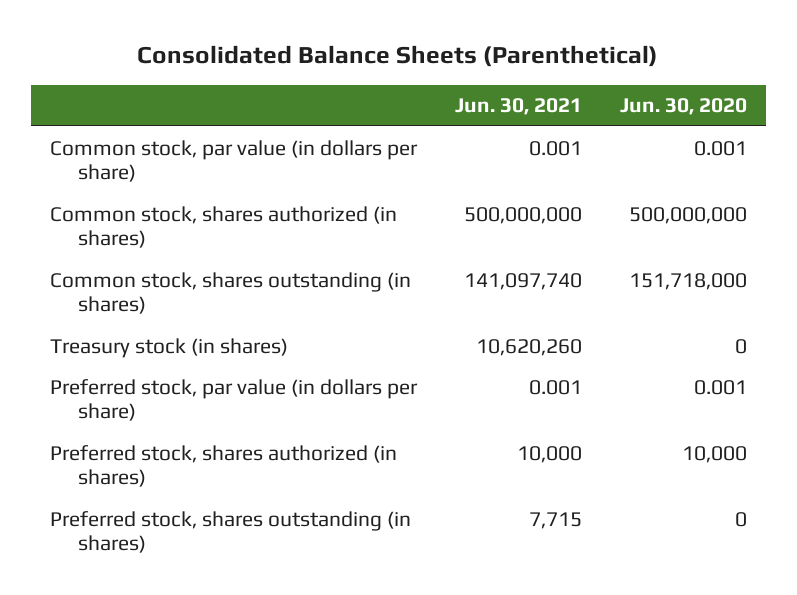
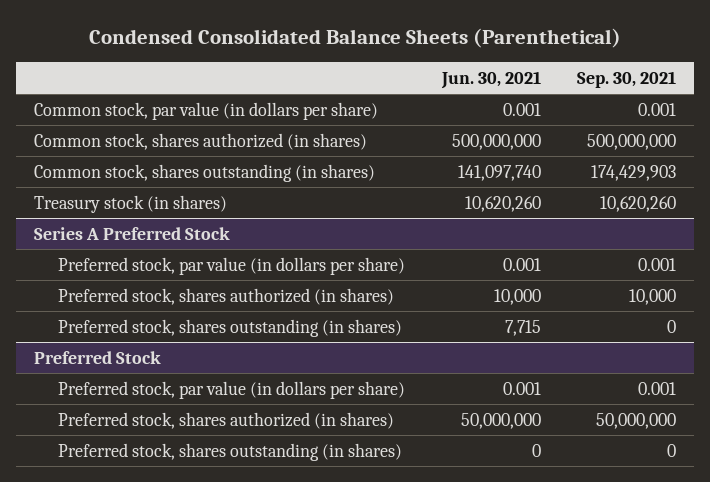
- Consolidated Balance Sheets (Parenthetical)
+ Condensed Consolidated Balance Sheets (Parenthetical)
- | Jun. 30, 2021 | Jun. 30, 2020
+ | Jun. 30, 2021 | Sep. 30, 2021
+ Series A Preferred Stock
+ Preferred Stock
+ Preferred stock, par value (in dollars per share) | 0.001 | 0.001
+ Preferred stock, shares authorized (in shares) | 50,000,000 | 50,000,000
+ Preferred stock, shares outstanding (in shares) | 0 | 0

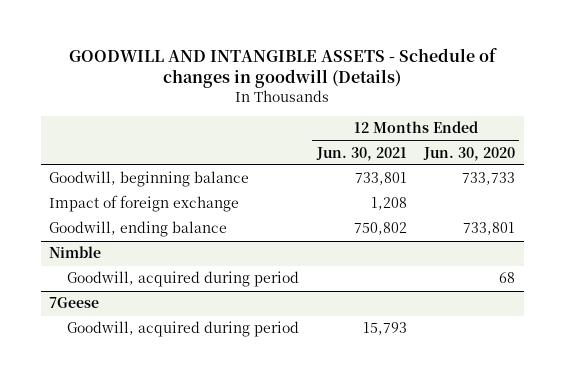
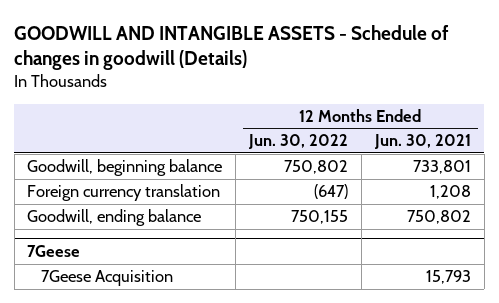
- | 12 Months Ended Jun. 30, 2021 | 12 Months Ended Jun. 30, 2020
+ | 12 Months Ended Jun. 30, 2022 | 12 Months Ended Jun. 30, 2021
- Impact of foreign exchange | 1,208 |
+ Foreign currency translation | (647) | 1,208
- Nimble
- Goodwill, acquired during period | | 68
@ 7Geese
- Goodwill, acquired during period | 15,793 |
+ 7Geese Acquisition | | 15,793

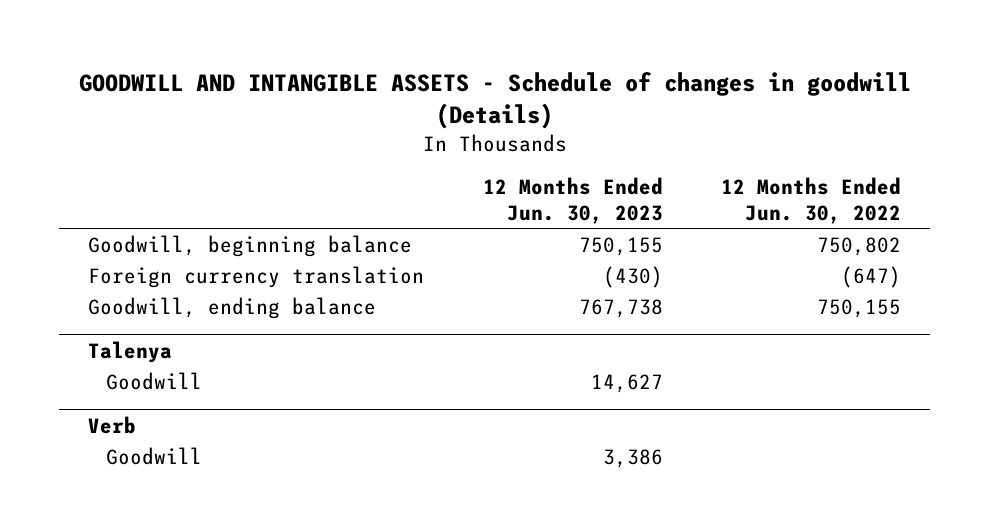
- | 12 Months Ended Jun. 30, 2022 | 12 Months Ended Jun. 30, 2021
+ | 12 Months Ended Jun. 30, 2023 | 12 Months Ended Jun. 30, 2022
- 7Geese
- 7Geese Acquisition | | 15,793
+ Talenya
+ Goodwill | 14,627 |
+ Verb
+ Goodwill | 3,386 |

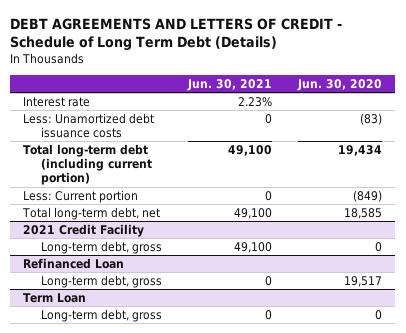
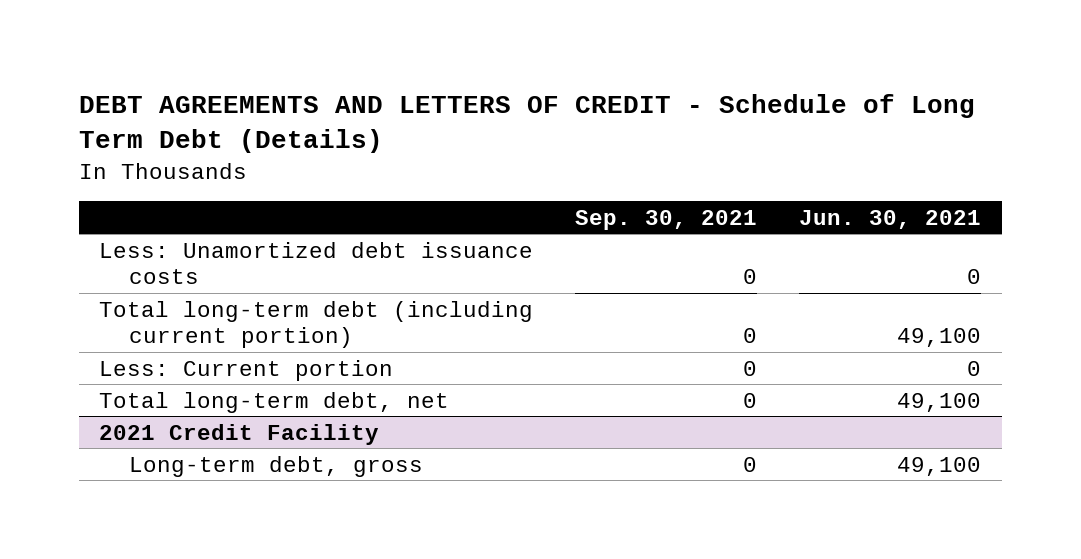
- | Jun. 30, 2021 | Jun. 30, 2020
+ | Sep. 30, 2021 | Jun. 30, 2021
- Interest rate | 2.23% |
- Refinanced Loan
- Long-term debt, gross | 0 | 19,517
- Term Loan
- Long-term debt, gross | 0 | 0

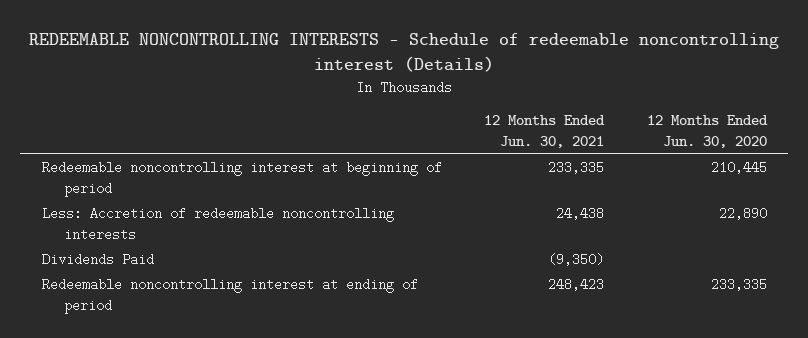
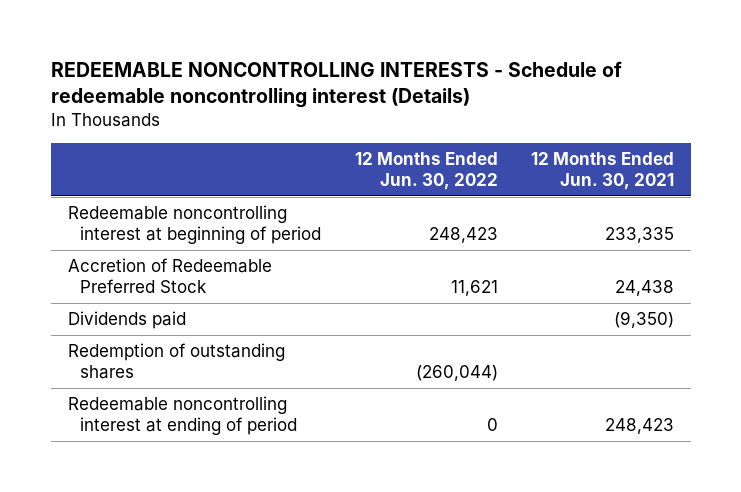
- | 12 Months Ended Jun. 30, 2021 | 12 Months Ended Jun. 30, 2020
+ | 12 Months Ended Jun. 30, 2022 | 12 Months Ended Jun. 30, 2021
- Less: Accretion of redeemable noncontrolling interests | 24,438 | 22,890
- Dividends Paid | (9,350) |
+ Accretion of Redeemable Preferred Stock | 11,621 | 24,438
+ Dividends paid | | (9,350)
+ Redemption of outstanding shares | (260,044) |

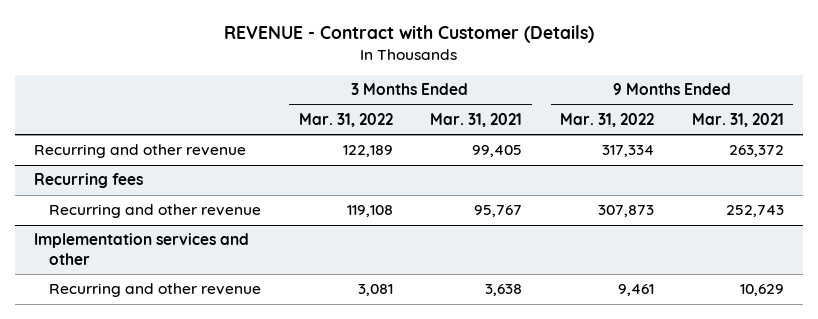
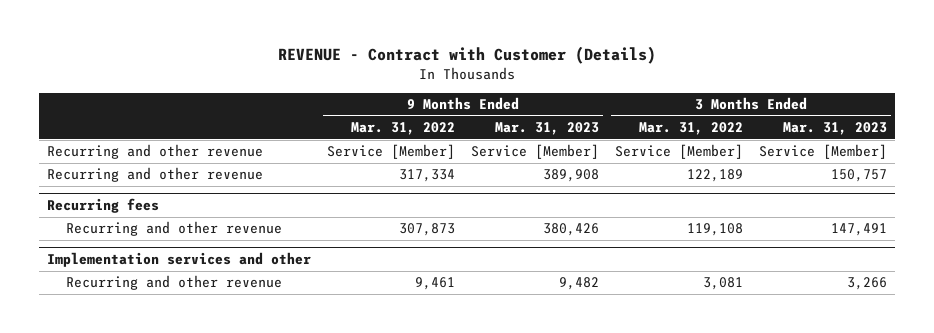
- | 3 Months Ended Mar. 31, 2022 | 3 Months Ended Mar. 31, 2021 | 9 Months Ended Mar. 31, 2022 | 9 Months Ended Mar. 31, 2021
+ | 9 Months Ended Mar. 31, 2022 | 9 Months Ended Mar. 31, 2023 | 3 Months Ended Mar. 31, 2022 | 3 Months Ended Mar. 31, 2023
+ Recurring and other revenue | Service [Member] | Service [Member] | Service [Member] | Service [Member]

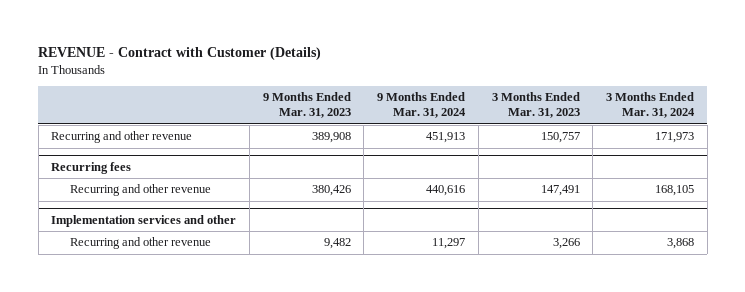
- | 9 Months Ended Mar. 31, 2022 | 9 Months Ended Mar. 31, 2023 | 3 Months Ended Mar. 31, 2022 | 3 Months Ended Mar. 31, 2023
+ | 9 Months Ended Mar. 31, 2023 | 9 Months Ended Mar. 31, 2024 | 3 Months Ended Mar. 31, 2023 | 3 Months Ended Mar. 31, 2024
- Recurring and other revenue | Service [Member] | Service [Member] | Service [Member] | Service [Member]

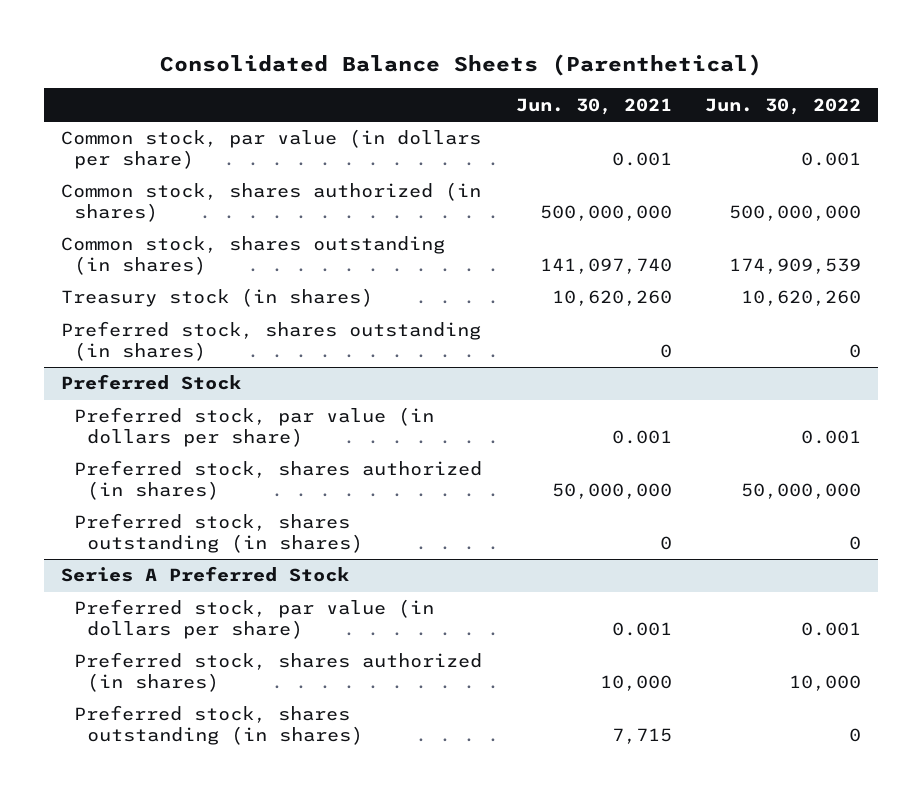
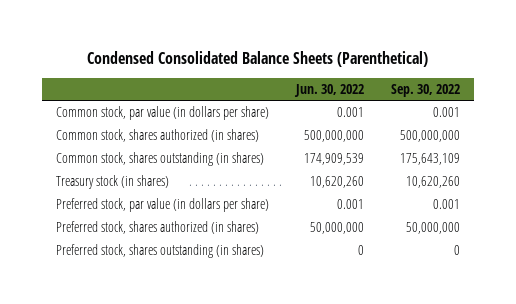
- Consolidated Balance Sheets (Parenthetical)
+ Condensed Consolidated Balance Sheets (Parenthetical)
- | Jun. 30, 2021 | Jun. 30, 2022
+ | Jun. 30, 2022 | Sep. 30, 2022
- Preferred stock, shares outstanding (in shares) | 0 | 0
- Preferred Stock
- Series A Preferred Stock
- Preferred stock, par value (in dollars per share) | 0.001 | 0.001
- Preferred stock, shares authorized (in shares) | 10,000 | 10,000
- Preferred stock, shares outstanding (in shares) | 7,715 | 0

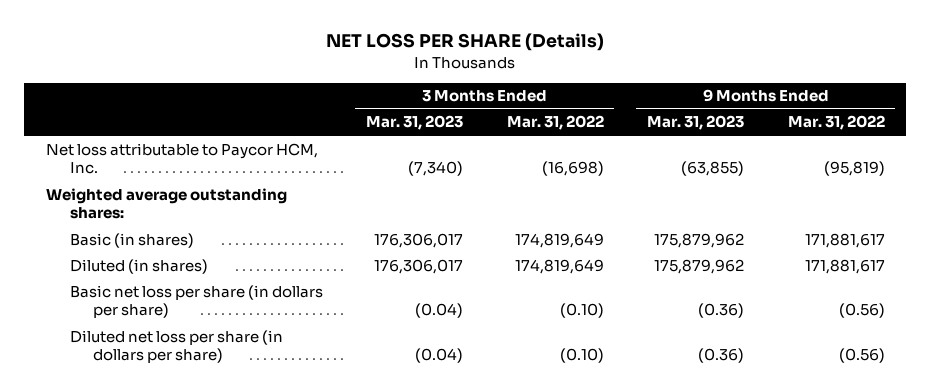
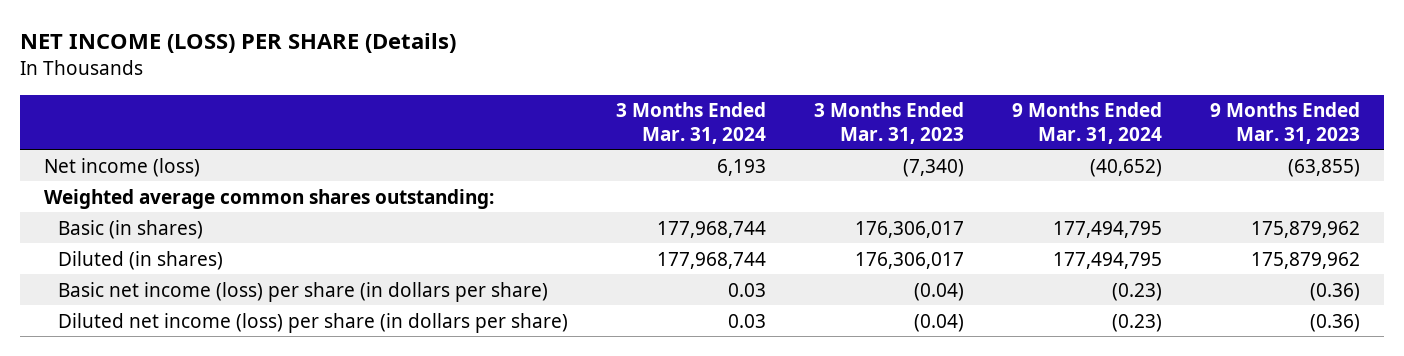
- NET LOSS PER SHARE (Details)
+ NET INCOME (LOSS) PER SHARE (Details)
- | 3 Months Ended Mar. 31, 2023 | 3 Months Ended Mar. 31, 2022 | 9 Months Ended Mar. 31, 2023 | 9 Months Ended Mar. 31, 2022
+ | 3 Months Ended Mar. 31, 2024 | 3 Months Ended Mar. 31, 2023 | 9 Months Ended Mar. 31, 2024 | 9 Months Ended Mar. 31, 2023
- Net loss attributable to Paycor HCM, Inc. | (7,340) | (16,698) | (63,855) | (95,819)
- Weighted average outstanding shares:
+ Net income (loss) | 6,193 | (7,340) | (40,652) | (63,855)
+ Weighted average common shares outstanding:
- Basic net loss per share (in dollars per share) | (0.04) | (0.10) | (0.36) | (0.56)
- Diluted net loss per share (in dollars per share) | (0.04) | (0.10) | (0.36) | (0.56)
+ Basic net income (loss) per share (in dollars per share) | 0.03 | (0.04) | (0.23) | (0.36)
+ Diluted net income (loss) per share (in dollars per share) | 0.03 | (0.04) | (0.23) | (0.36)

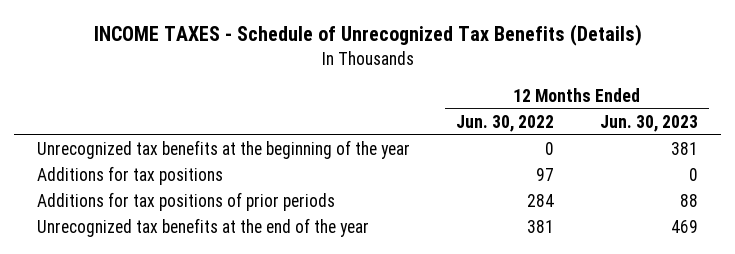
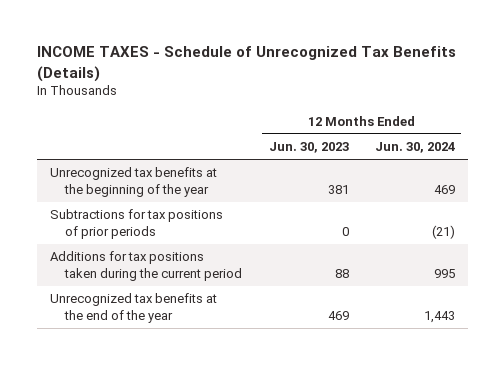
- | 12 Months Ended Jun. 30, 2022 | 12 Months Ended Jun. 30, 2023
+ | 12 Months Ended Jun. 30, 2023 | 12 Months Ended Jun. 30, 2024
- Additions for tax positions | 97 | 0
- Additions for tax positions of prior periods | 284 | 88
+ Subtractions for tax positions of prior periods | 0 | (21)
+ Additions for tax positions taken during the current period | 88 | 995

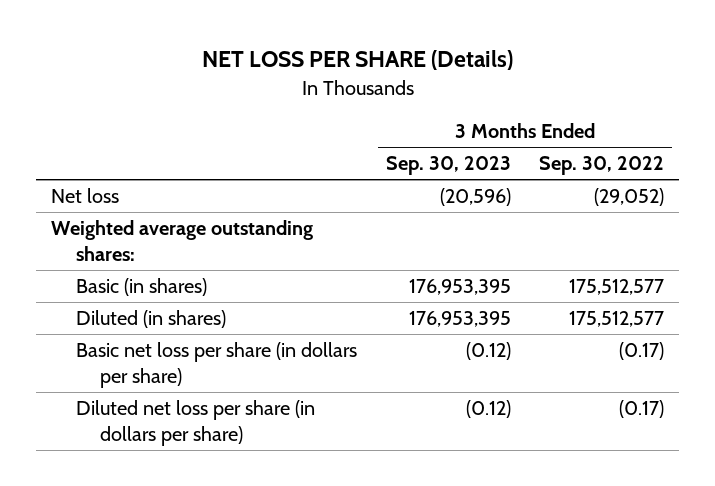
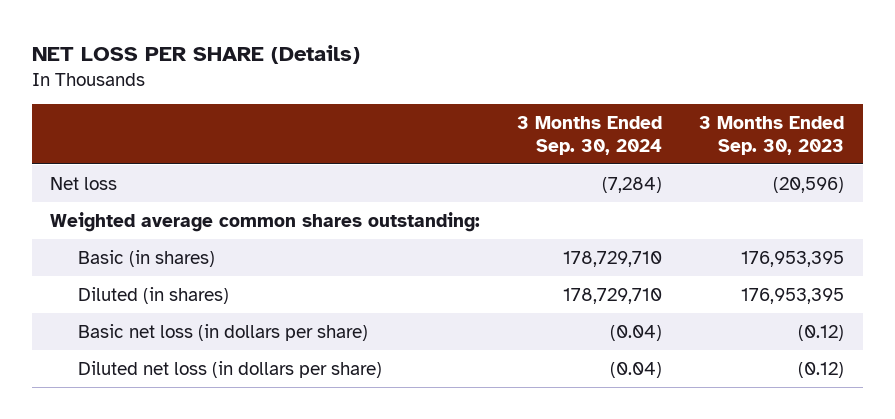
- | 3 Months Ended Sep. 30, 2023 | 3 Months Ended Sep. 30, 2022
+ | 3 Months Ended Sep. 30, 2024 | 3 Months Ended Sep. 30, 2023
- Weighted average outstanding shares:
+ Weighted average common shares outstanding:
- Basic net loss per share (in dollars per share) | (0.12) | (0.17)
- Diluted net loss per share (in dollars per share) | (0.12) | (0.17)
+ Basic net loss (in dollars per share) | (0.04) | (0.12)
+ Diluted net loss (in dollars per share) | (0.04) | (0.12)

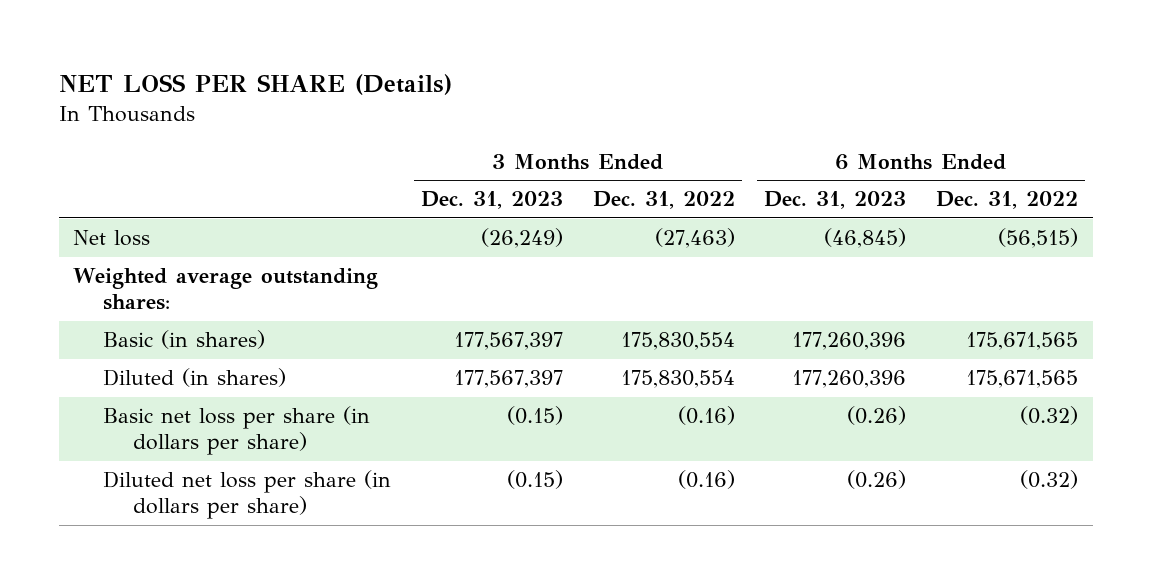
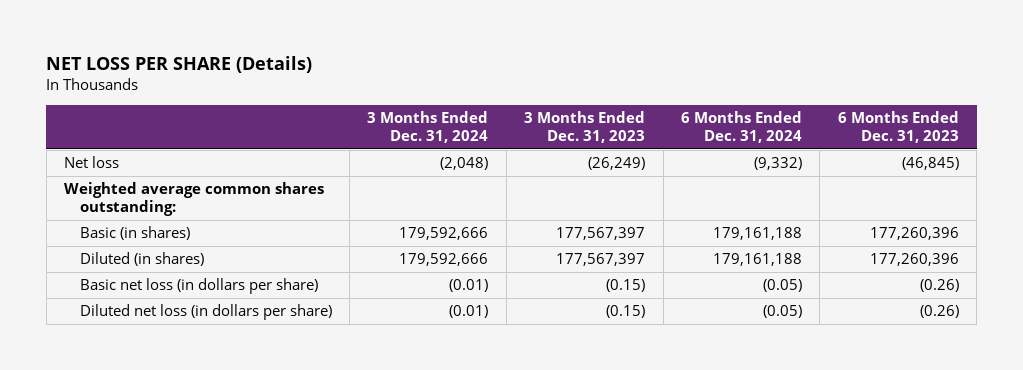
- | 3 Months Ended Dec. 31, 2023 | 3 Months Ended Dec. 31, 2022 | 6 Months Ended Dec. 31, 2023 | 6 Months Ended Dec. 31, 2022
+ | 3 Months Ended Dec. 31, 2024 | 3 Months Ended Dec. 31, 2023 | 6 Months Ended Dec. 31, 2024 | 6 Months Ended Dec. 31, 2023
- Weighted average outstanding shares:
+ Weighted average common shares outstanding:
- Basic net loss per share (in dollars per share) | (0.15) | (0.16) | (0.26) | (0.32)
- Diluted net loss per share (in dollars per share) | (0.15) | (0.16) | (0.26) | (0.32)
+ Basic net loss (in dollars per share) | (0.01) | (0.15) | (0.05) | (0.26)
+ Diluted net loss (in dollars per share) | (0.01) | (0.15) | (0.05) | (0.26)

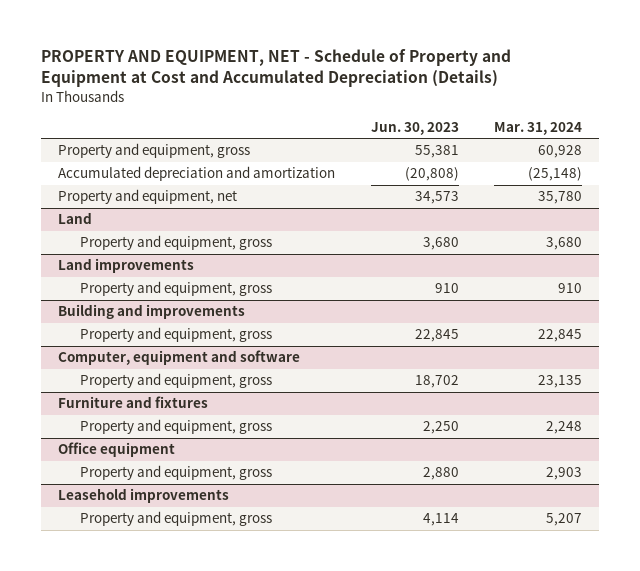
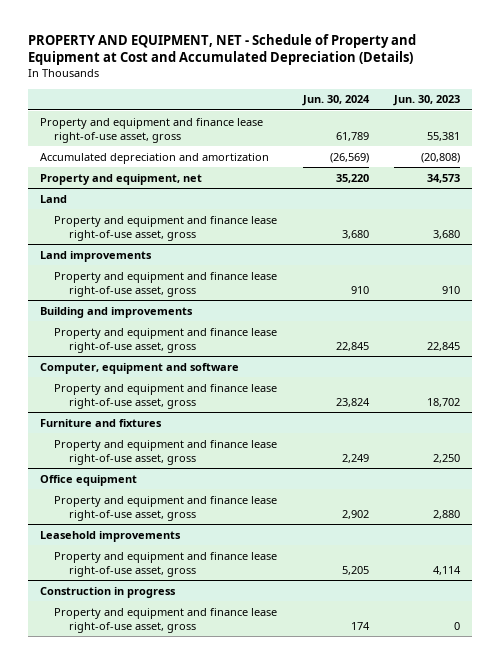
- | Jun. 30, 2023 | Mar. 31, 2024
+ | Jun. 30, 2024 | Jun. 30, 2023
- Property and equipment, gross | 55,381 | 60,928
+ Property and equipment and finance lease right-of-use asset, gross | 61,789 | 55,381
@ Land
- Property and equipment, gross | 3,680 | 3,680
+ Property and equipment and finance lease right-of-use asset, gross | 3,680 | 3,680
@ Land improvements
- Property and equipment, gross | 910 | 910
+ Property and equipment and finance lease right-of-use asset, gross | 910 | 910
@ Building and improvements
- Property and equipment, gross | 22,845 | 22,845
+ Property and equipment and finance lease right-of-use asset, gross | 22,845 | 22,845
@ Computer, equipment and software
- Property and equipment, gross | 18,702 | 23,135
+ Property and equipment and finance lease right-of-use asset, gross | 23,824 | 18,702
@ Furniture and fixtures
- Property and equipment, gross | 2,250 | 2,248
+ Property and equipment and finance lease right-of-use asset, gross | 2,249 | 2,250
@ Office equipment
- Property and equipment, gross | 2,880 | 2,903
+ Property and equipment and finance lease right-of-use asset, gross | 2,902 | 2,880
@ Leasehold improvements
- Property and equipment, gross | 4,114 | 5,207
+ Property and equipment and finance lease right-of-use asset, gross | 5,205 | 4,114
+ Construction in progress
+ Property and equipment and finance lease right-of-use asset, gross | 174 | 0

